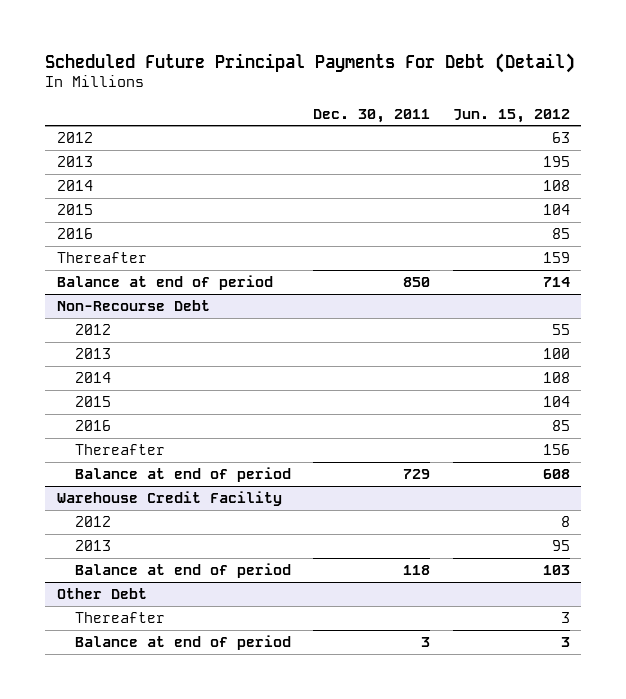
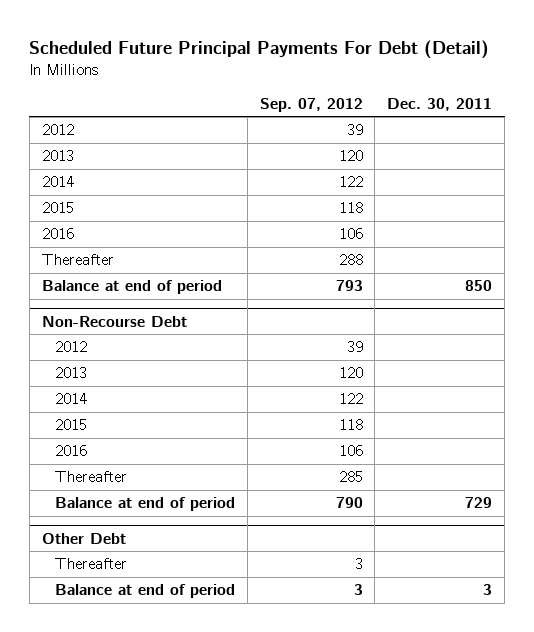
- | Dec. 30, 2011 | Jun. 15, 2012
+ | Sep. 07, 2012 | Dec. 30, 2011
- Warehouse Credit Facility
- 2012 | | 8
- 2013 | | 95
- Balance at end of period | 118 | 103

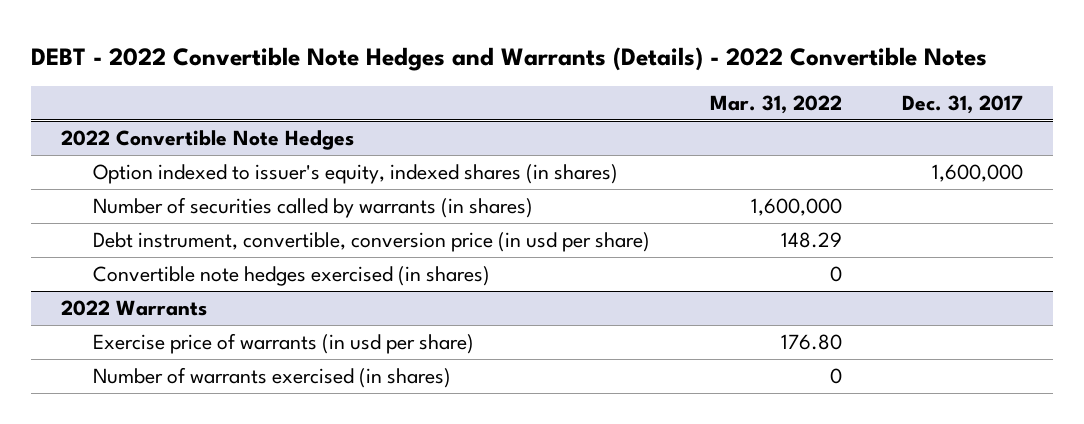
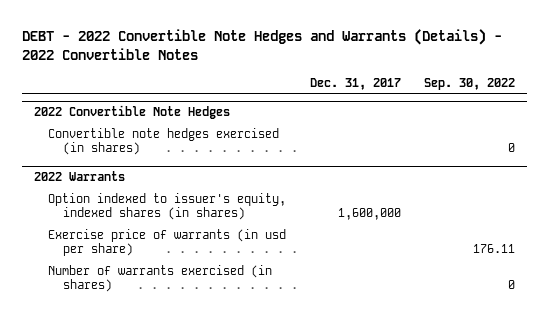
- | Mar. 31, 2022 | Dec. 31, 2017
+ | Dec. 31, 2017 | Sep. 30, 2022
@ 2022 Convertible Note Hedges
- Option indexed to issuer's equity, indexed shares (in shares) | | 1,600,000
- Number of securities called by warrants (in shares) | 1,600,000 |
- Debt instrument, convertible, conversion price (in usd per share) | 148.29 |
@ 2022 Warrants
+ Option indexed to issuer's equity, indexed shares (in shares) | 1,600,000 |

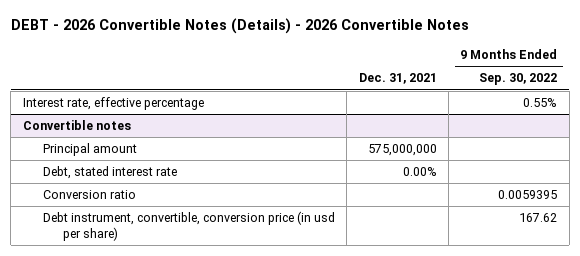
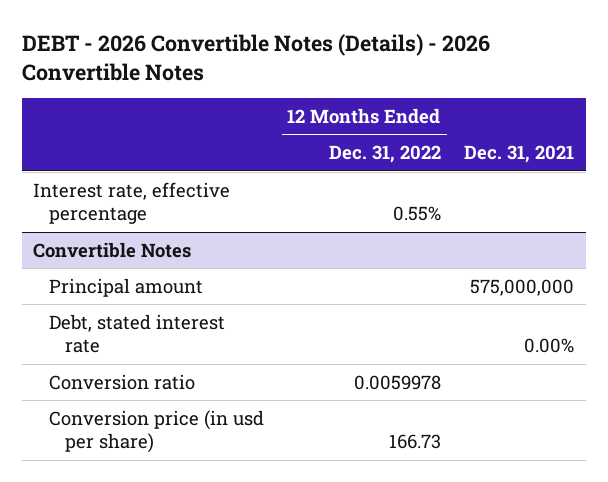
- | Dec. 31, 2021 | 9 Months Ended Sep. 30, 2022
+ | 12 Months Ended Dec. 31, 2022 | Dec. 31, 2021
- Convertible notes
+ Convertible Notes
- Debt instrument, convertible, conversion price (in usd per share) | | 167.62
+ Conversion price (in usd per share) | 166.73 |

